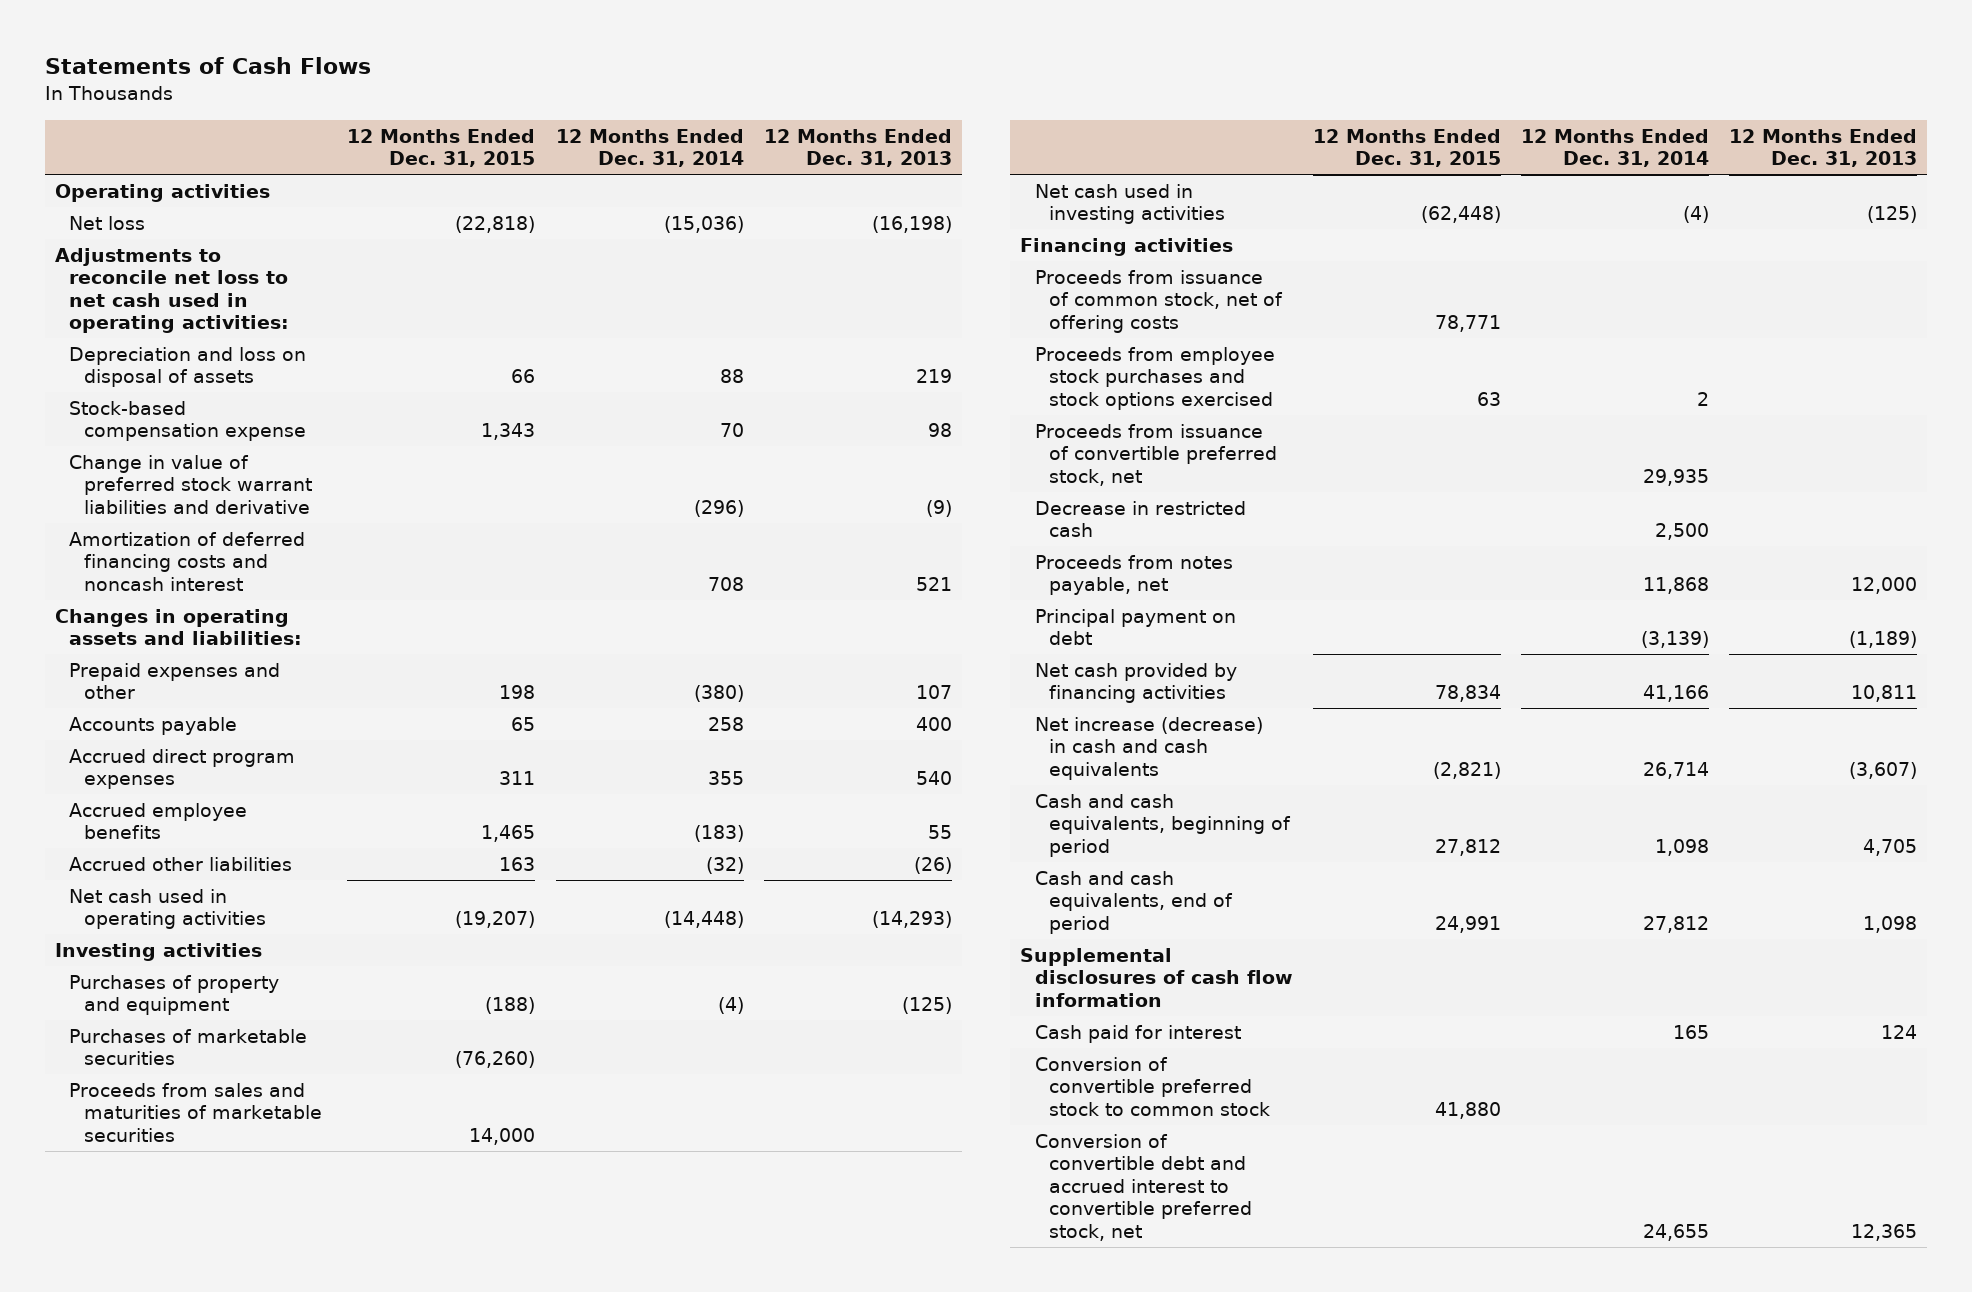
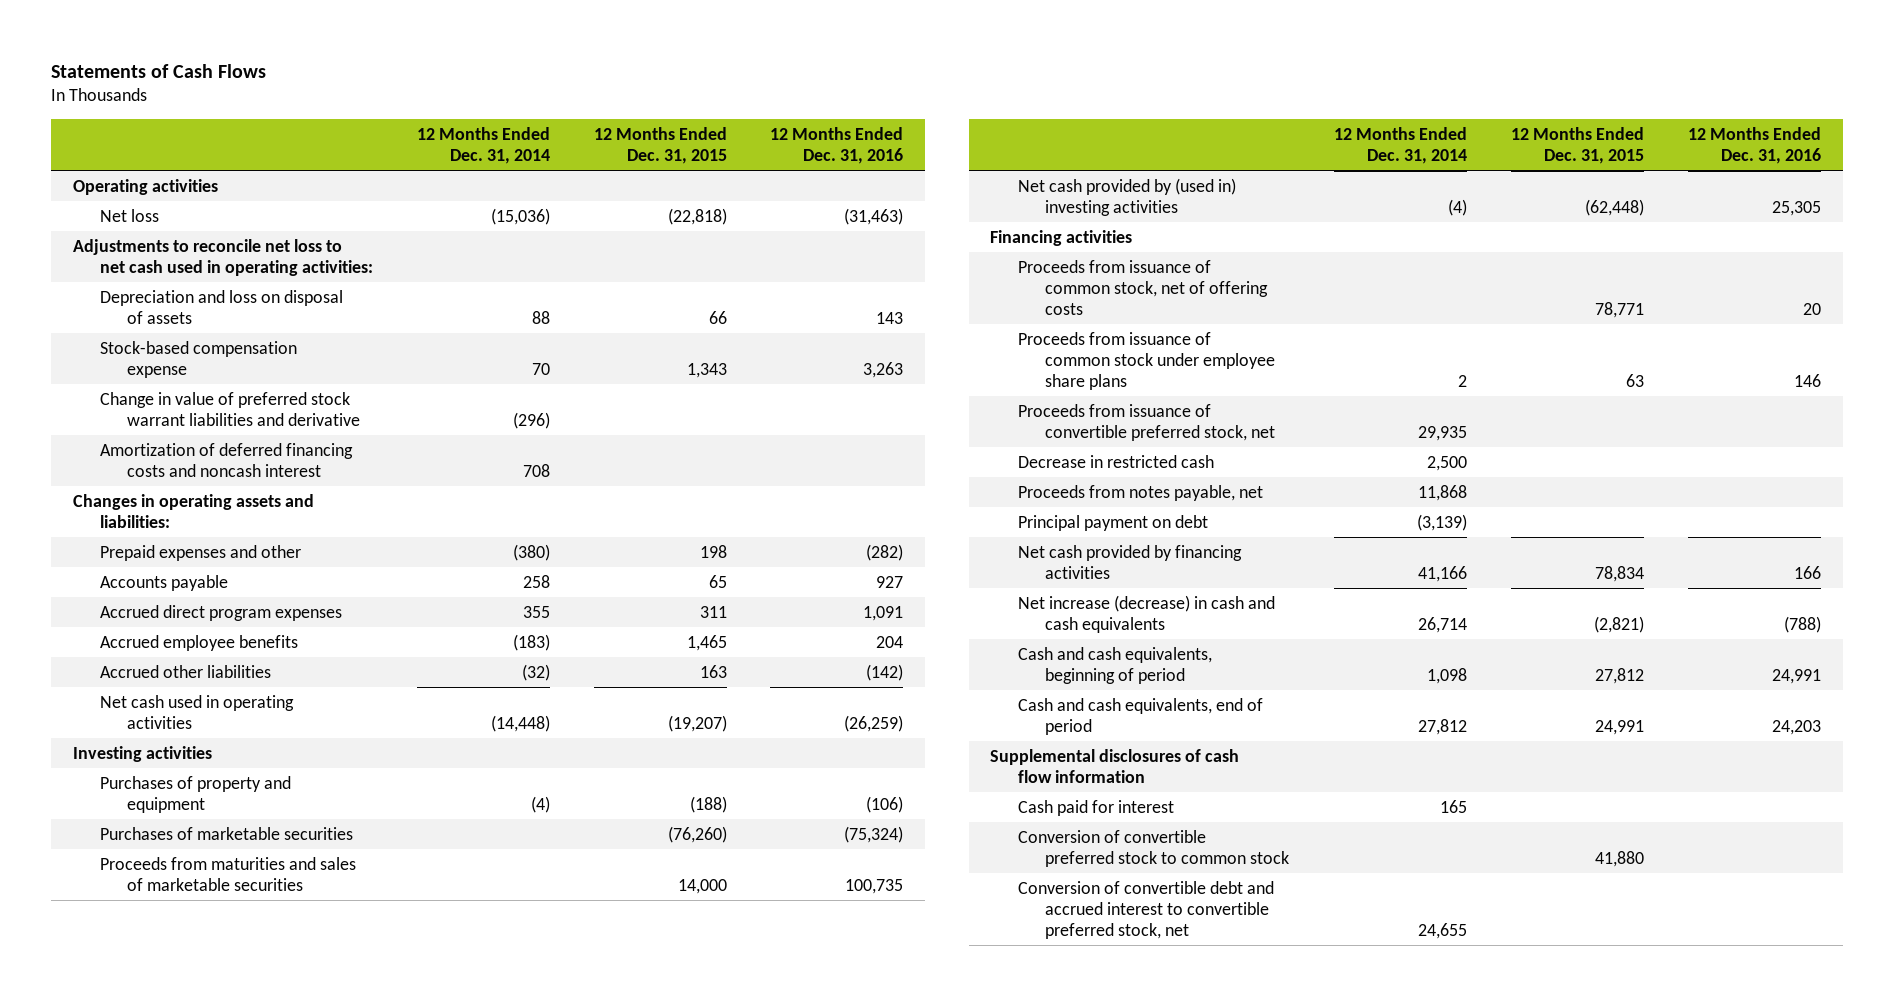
- | 12 Months Ended Dec. 31, 2015 | 12 Months Ended Dec. 31, 2014 | 12 Months Ended Dec. 31, 2013
+ | 12 Months Ended Dec. 31, 2014 | 12 Months Ended Dec. 31, 2015 | 12 Months Ended Dec. 31, 2016
- Proceeds from sales and maturities of marketable securities | 14,000 | |
- Net cash used in investing activities | (62,448) | (4) | (125)
+ Proceeds from maturities and sales of marketable securities | | 14,000 | 100,735
+ Net cash provided by (used in) investing activities | (4) | (62,448) | 25,305
- Proceeds from employee stock purchases and stock options exercised | 63 | 2 |
+ Proceeds from issuance of common stock under employee share plans | 2 | 63 | 146

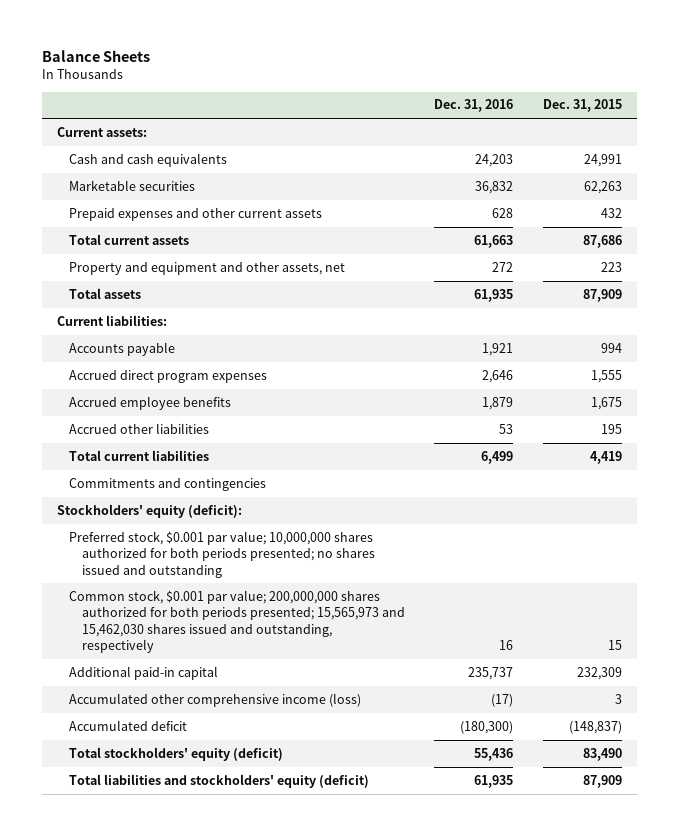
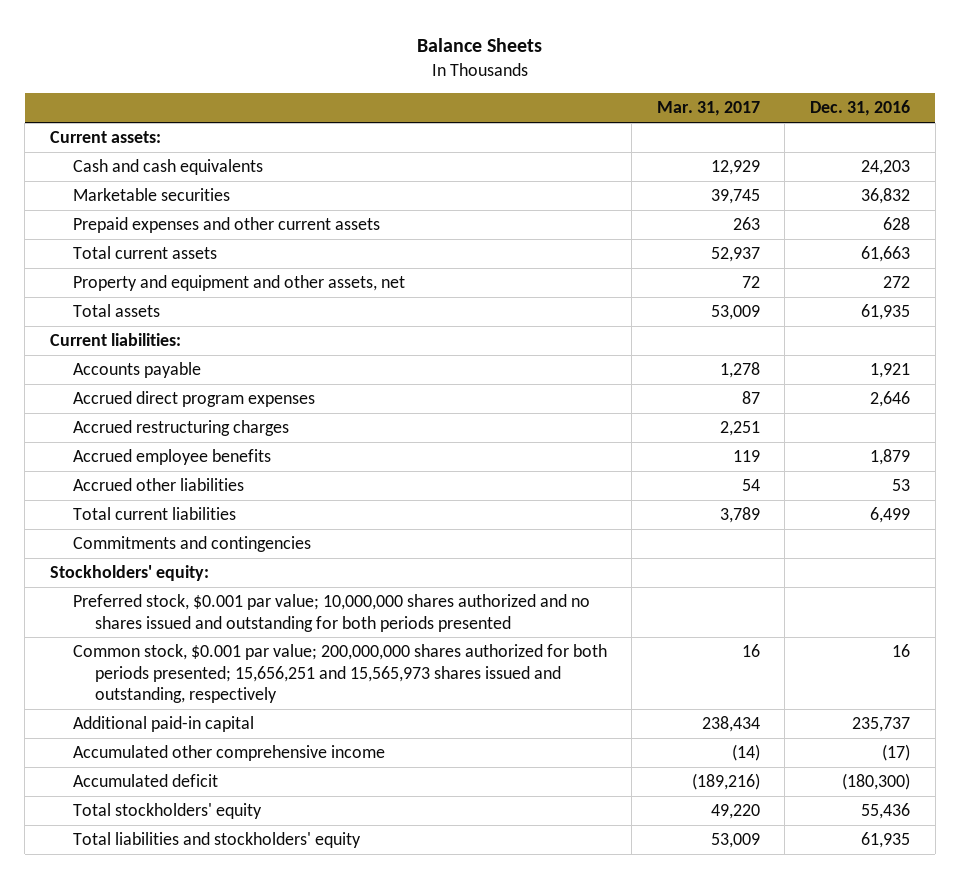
- | Dec. 31, 2016 | Dec. 31, 2015
+ | Mar. 31, 2017 | Dec. 31, 2016
+ Accrued restructuring charges | 2,251 |
- Stockholders' equity (deficit):
- Preferred stock, $0.001 par value; 10,000,000 shares authorized for both periods presented; no shares issued and outstanding
- Common stock, $0.001 par value; 200,000,000 shares authorized for both periods presented; 15,565,973 and 15,462,030 shares issued and outstanding, respectively | 16 | 15
+ Stockholders' equity:
+ Preferred stock, $0.001 par value; 10,000,000 shares authorized and no shares issued and outstanding for both periods presented
+ Common stock, $0.001 par value; 200,000,000 shares authorized for both periods presented; 15,656,251 and 15,565,973 shares issued and outstanding, respectively | 16 | 16
- Accumulated other comprehensive income (loss) | (17) | 3
+ Accumulated other comprehensive income | (14) | (17)
- Total stockholders' equity (deficit) | 55,436 | 83,490
- Total liabilities and stockholders' equity (deficit) | 61,935 | 87,909
+ Total stockholders' equity | 49,220 | 55,436
+ Total liabilities and stockholders' equity | 53,009 | 61,935

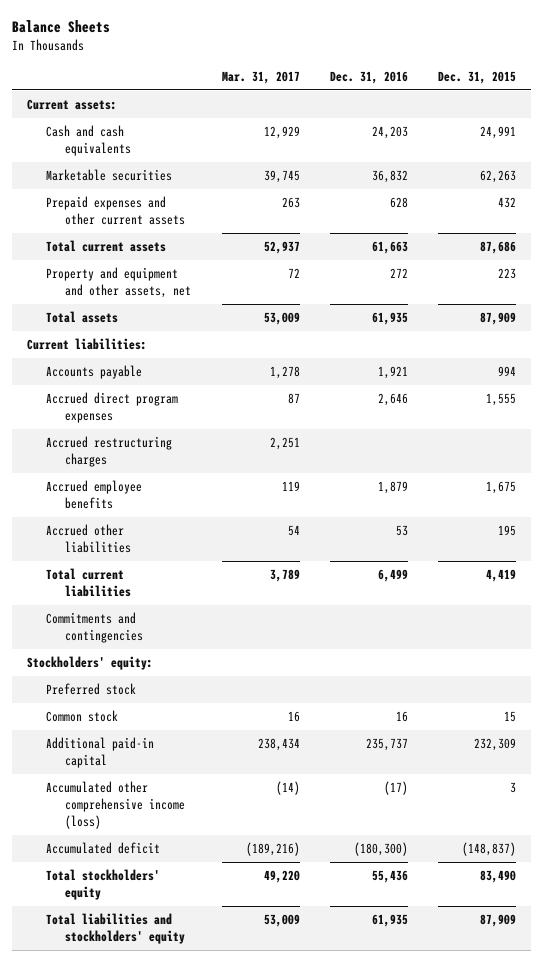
- | Mar. 31, 2017 | Dec. 31, 2016
+ | Mar. 31, 2017 | Dec. 31, 2016 | Dec. 31, 2015
- Preferred stock, $0.001 par value; 10,000,000 shares authorized and no shares issued and outstanding for both periods presented
- Common stock, $0.001 par value; 200,000,000 shares authorized for both periods presented; 15,656,251 and 15,565,973 shares issued and outstanding, respectively | 16 | 16
+ Preferred stock
+ Common stock | 16 | 16 | 15
- Accumulated other comprehensive income | (14) | (17)
+ Accumulated other comprehensive income (loss) | (14) | (17) | 3

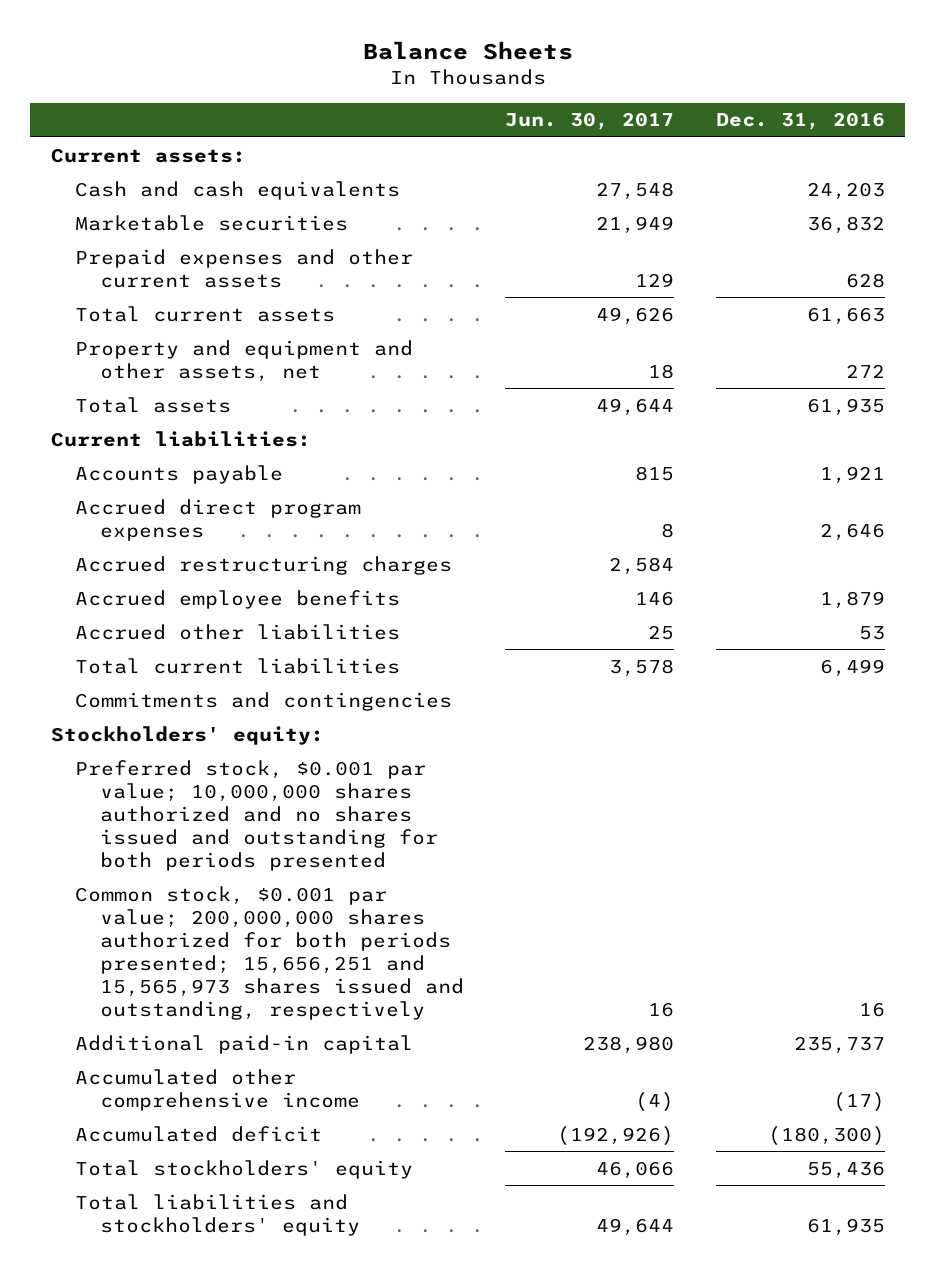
- | Mar. 31, 2017 | Dec. 31, 2016 | Dec. 31, 2015
+ | Jun. 30, 2017 | Dec. 31, 2016
- Preferred stock
- Common stock | 16 | 16 | 15
+ Preferred stock, $0.001 par value; 10,000,000 shares authorized and no shares issued and outstanding for both periods presented
+ Common stock, $0.001 par value; 200,000,000 shares authorized for both periods presented; 15,656,251 and 15,565,973 shares issued and outstanding, respectively | 16 | 16
- Accumulated other comprehensive income (loss) | (14) | (17) | 3
+ Accumulated other comprehensive income | (4) | (17)

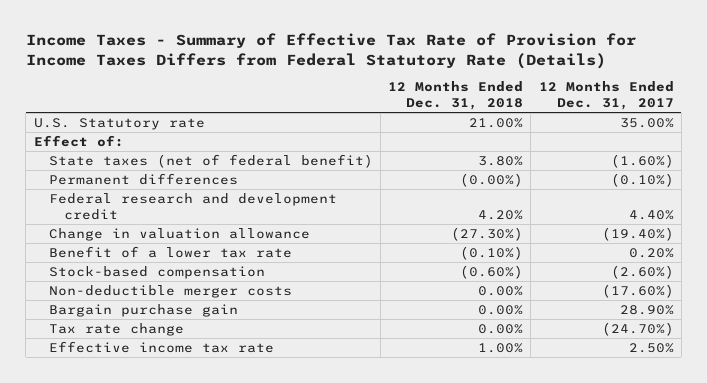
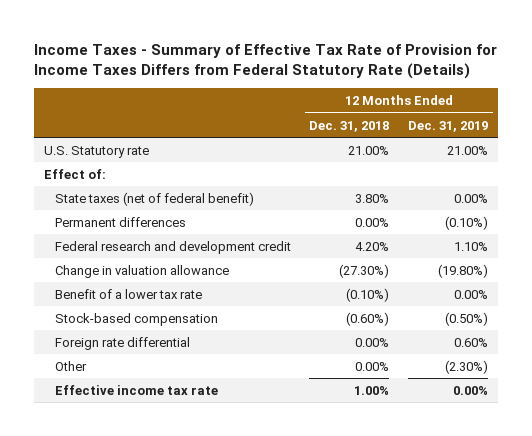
- | 12 Months Ended Dec. 31, 2018 | 12 Months Ended Dec. 31, 2017
+ | 12 Months Ended Dec. 31, 2018 | 12 Months Ended Dec. 31, 2019
- Permanent differences | (0.00%) | (0.10%)
+ Permanent differences | 0.00% | (0.10%)
- Non-deductible merger costs | 0.00% | (17.60%)
- Bargain purchase gain | 0.00% | 28.90%
- Tax rate change | 0.00% | (24.70%)
+ Foreign rate differential | 0.00% | 0.60%
+ Other | 0.00% | (2.30%)

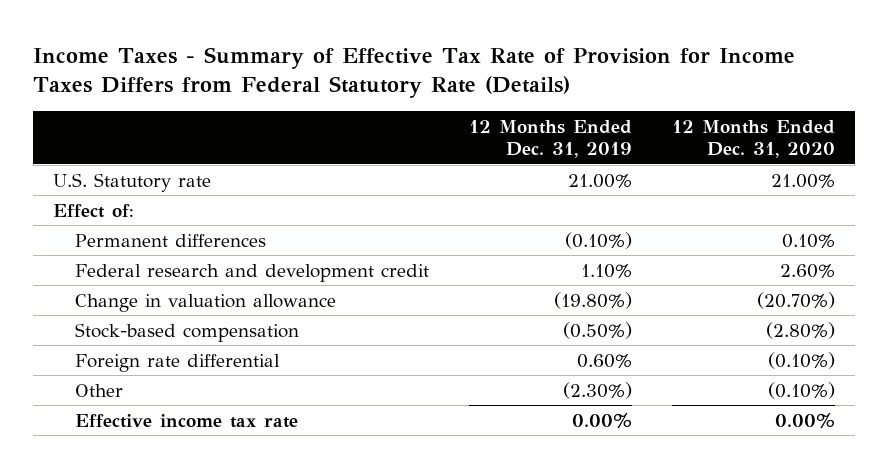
- | 12 Months Ended Dec. 31, 2018 | 12 Months Ended Dec. 31, 2019
+ | 12 Months Ended Dec. 31, 2019 | 12 Months Ended Dec. 31, 2020
- State taxes (net of federal benefit) | 3.80% | 0.00%
- Benefit of a lower tax rate | (0.10%) | 0.00%

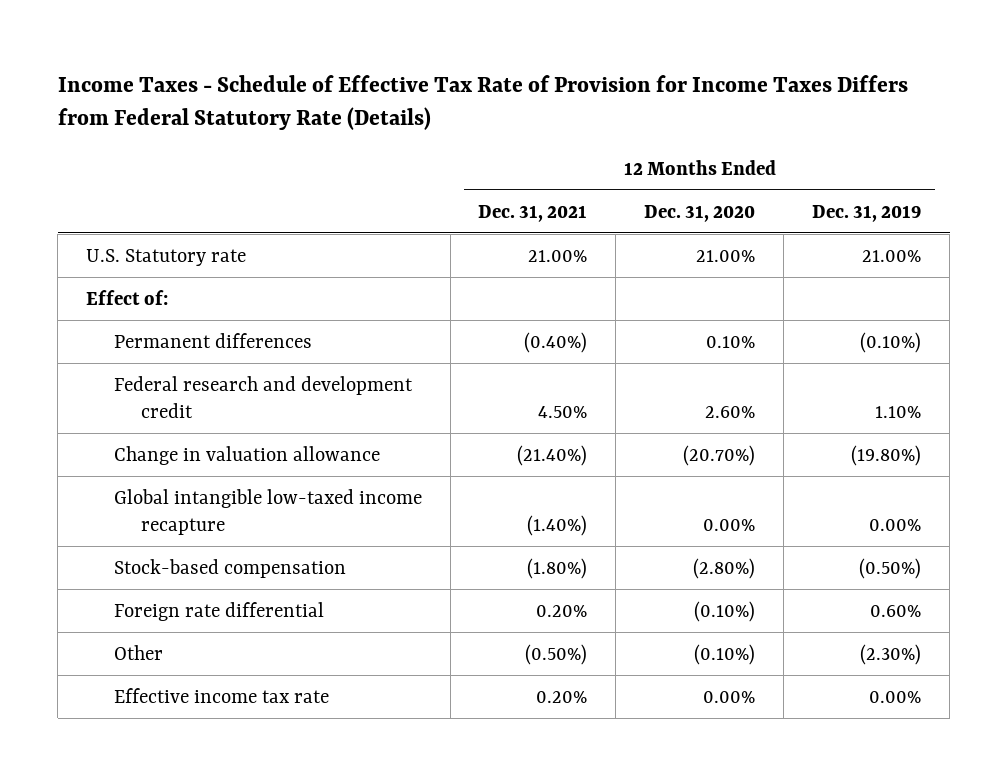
- Income Taxes - Summary of Effective Tax Rate of Provision for Income Taxes Differs from Federal Statutory Rate (Details)
+ Income Taxes - Schedule of Effective Tax Rate of Provision for Income Taxes Differs from Federal Statutory Rate (Details)
- | 12 Months Ended Dec. 31, 2019 | 12 Months Ended Dec. 31, 2020
+ | 12 Months Ended Dec. 31, 2021 | 12 Months Ended Dec. 31, 2020 | 12 Months Ended Dec. 31, 2019
+ Global intangible low-taxed income recapture | (1.40%) | 0.00% | 0.00%

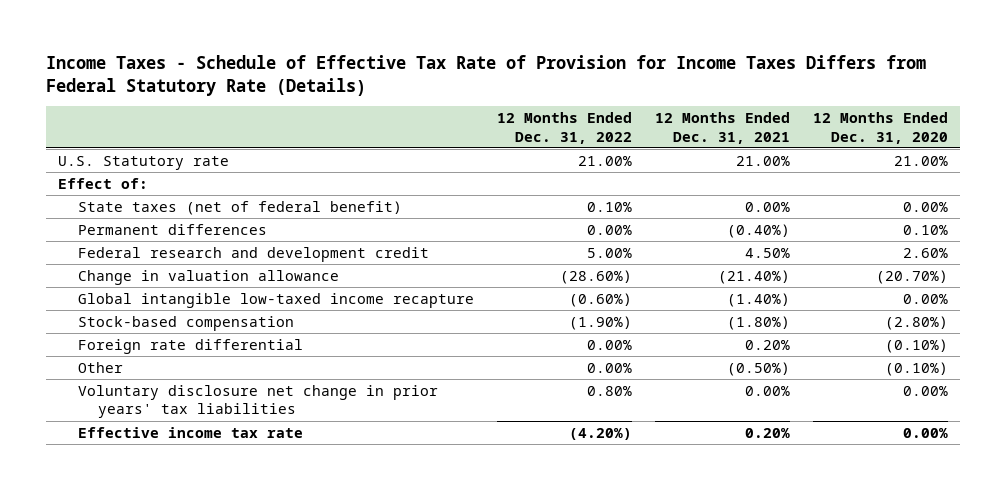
- | 12 Months Ended Dec. 31, 2021 | 12 Months Ended Dec. 31, 2020 | 12 Months Ended Dec. 31, 2019
+ | 12 Months Ended Dec. 31, 2022 | 12 Months Ended Dec. 31, 2021 | 12 Months Ended Dec. 31, 2020
+ State taxes (net of federal benefit) | 0.10% | 0.00% | 0.00%
+ Voluntary disclosure net change in prior years' tax liabilities | 0.80% | 0.00% | 0.00%

